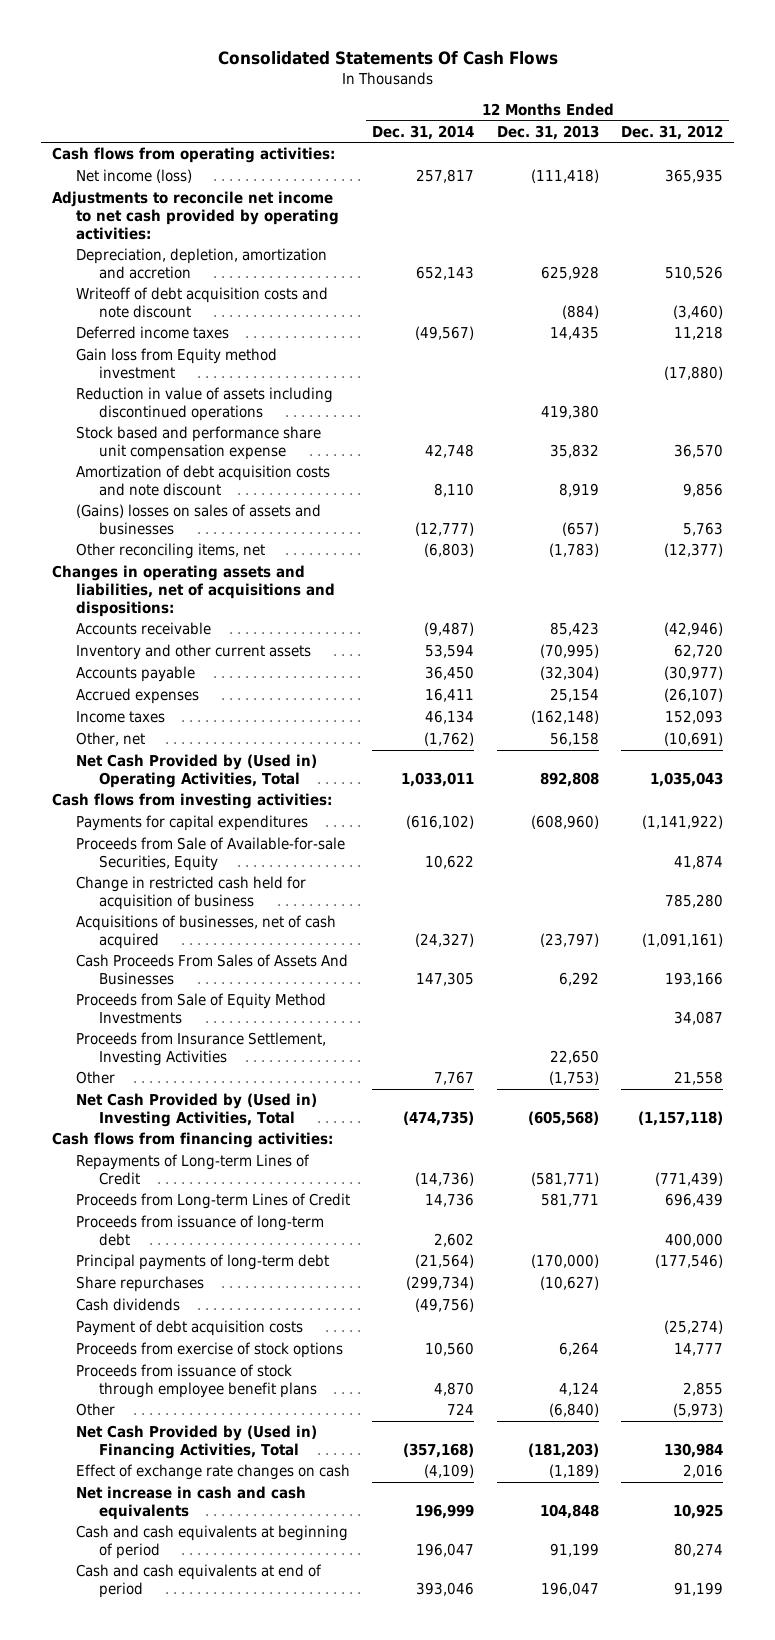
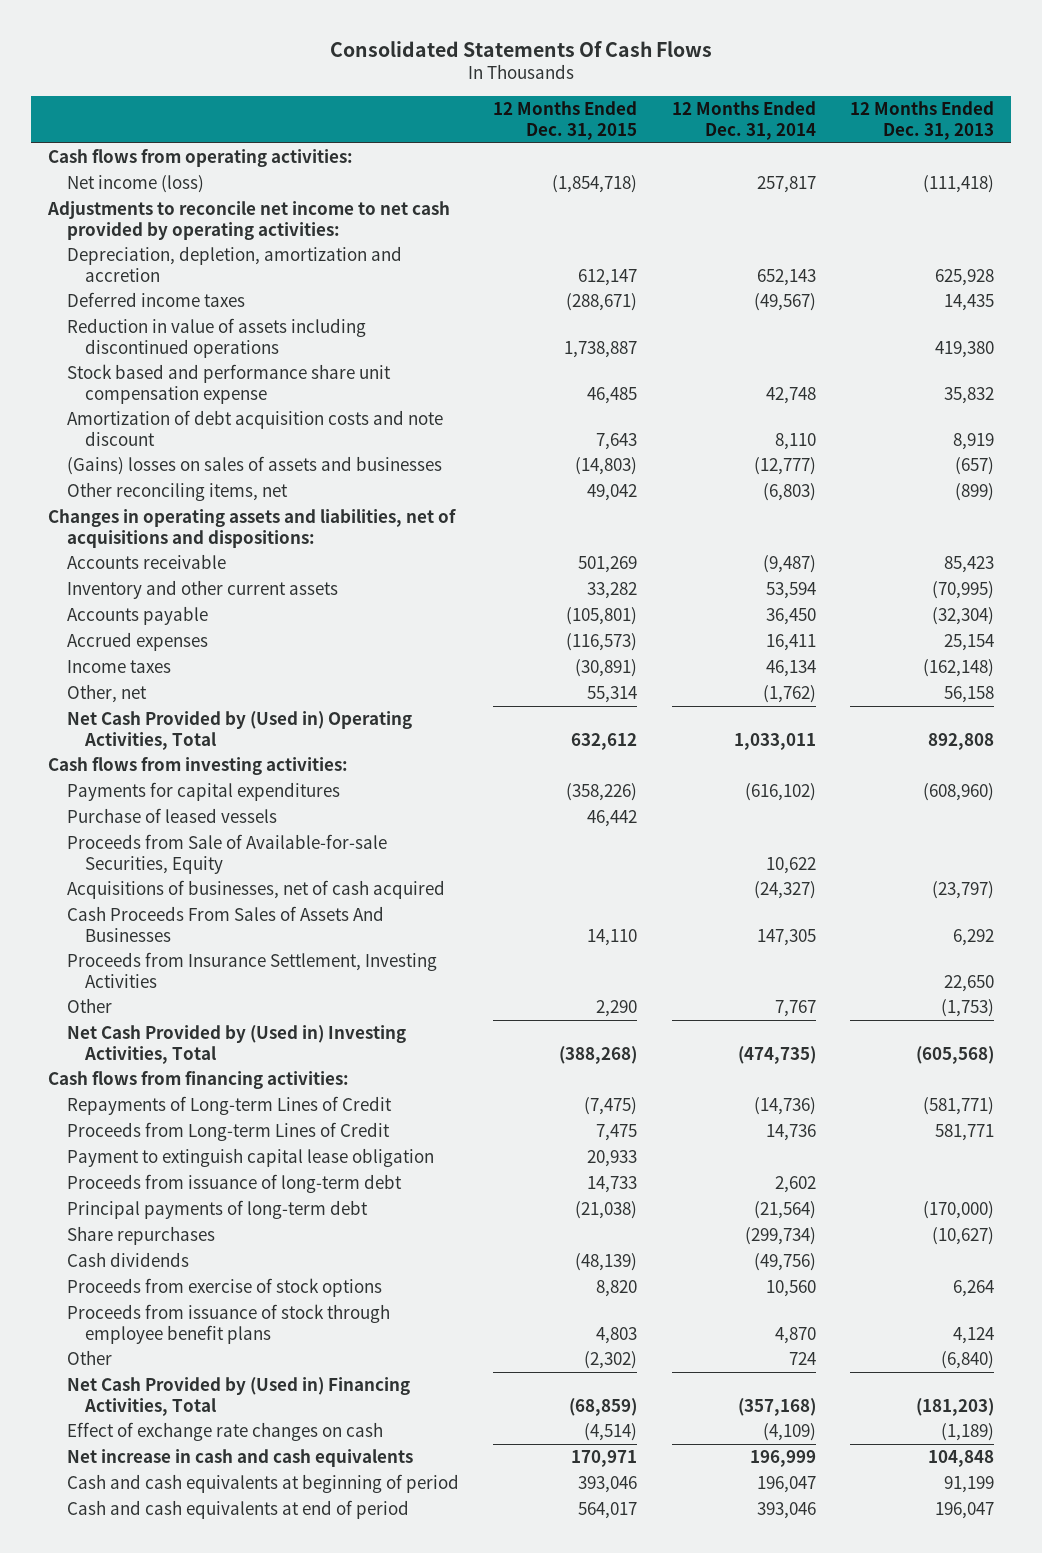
- | 12 Months Ended Dec. 31, 2014 | 12 Months Ended Dec. 31, 2013 | 12 Months Ended Dec. 31, 2012
+ | 12 Months Ended Dec. 31, 2015 | 12 Months Ended Dec. 31, 2014 | 12 Months Ended Dec. 31, 2013
- Writeoff of debt acquisition costs and note discount | | (884) | (3,460)
- Gain loss from Equity method investment | | | (17,880)
- Other reconciling items, net | (6,803) | (1,783) | (12,377)
+ Other reconciling items, net | 49,042 | (6,803) | (899)
+ Purchase of leased vessels | 46,442 | |
- Change in restricted cash held for acquisition of business | | | 785,280
- Proceeds from Sale of Equity Method Investments | | | 34,087
+ Payment to extinguish capital lease obligation | 20,933 | |
- Payment of debt acquisition costs | | | (25,274)

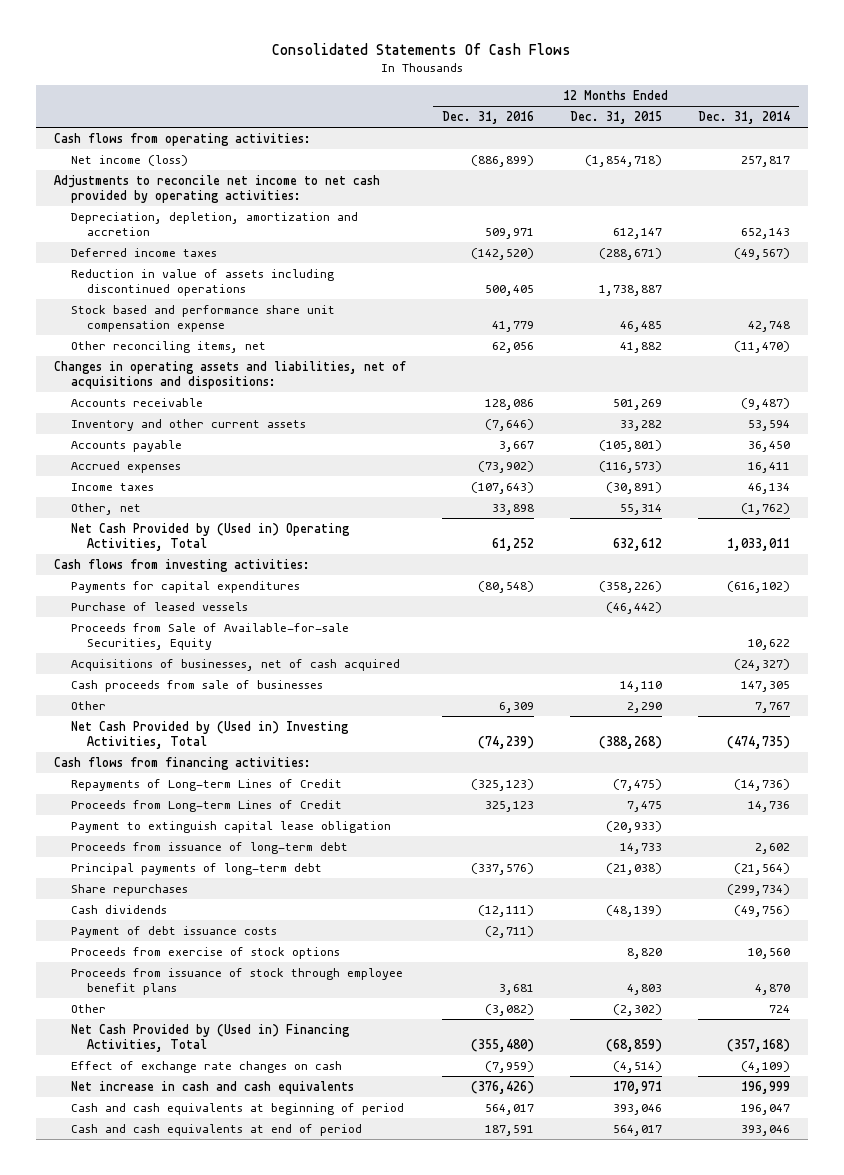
- | 12 Months Ended Dec. 31, 2015 | 12 Months Ended Dec. 31, 2014 | 12 Months Ended Dec. 31, 2013
+ | 12 Months Ended Dec. 31, 2016 | 12 Months Ended Dec. 31, 2015 | 12 Months Ended Dec. 31, 2014
- Amortization of debt acquisition costs and note discount | 7,643 | 8,110 | 8,919
- (Gains) losses on sales of assets and businesses | (14,803) | (12,777) | (657)
- Other reconciling items, net | 49,042 | (6,803) | (899)
+ Other reconciling items, net | 62,056 | 41,882 | (11,470)
- Purchase of leased vessels | 46,442 | |
+ Purchase of leased vessels | | (46,442) |
- Cash Proceeds From Sales of Assets And Businesses | 14,110 | 147,305 | 6,292
- Proceeds from Insurance Settlement, Investing Activities | | | 22,650
+ Cash proceeds from sale of businesses | | 14,110 | 147,305
- Payment to extinguish capital lease obligation | 20,933 | |
+ Payment to extinguish capital lease obligation | | (20,933) |
+ Payment of debt issuance costs | (2,711) | |

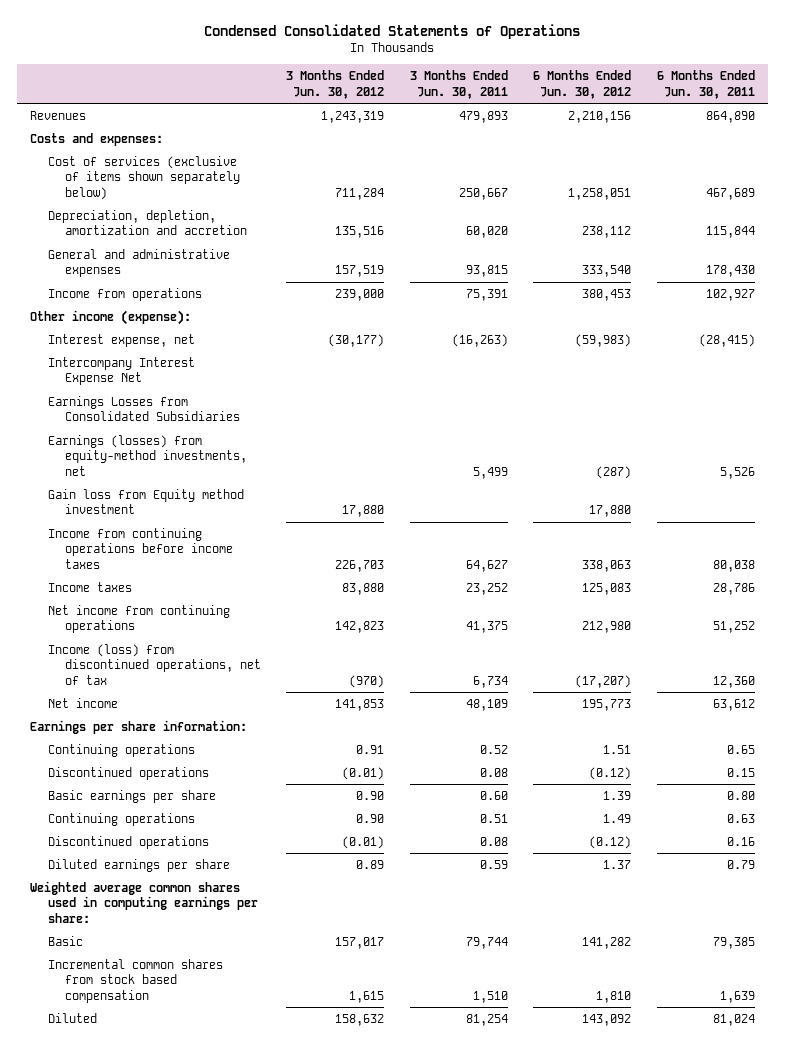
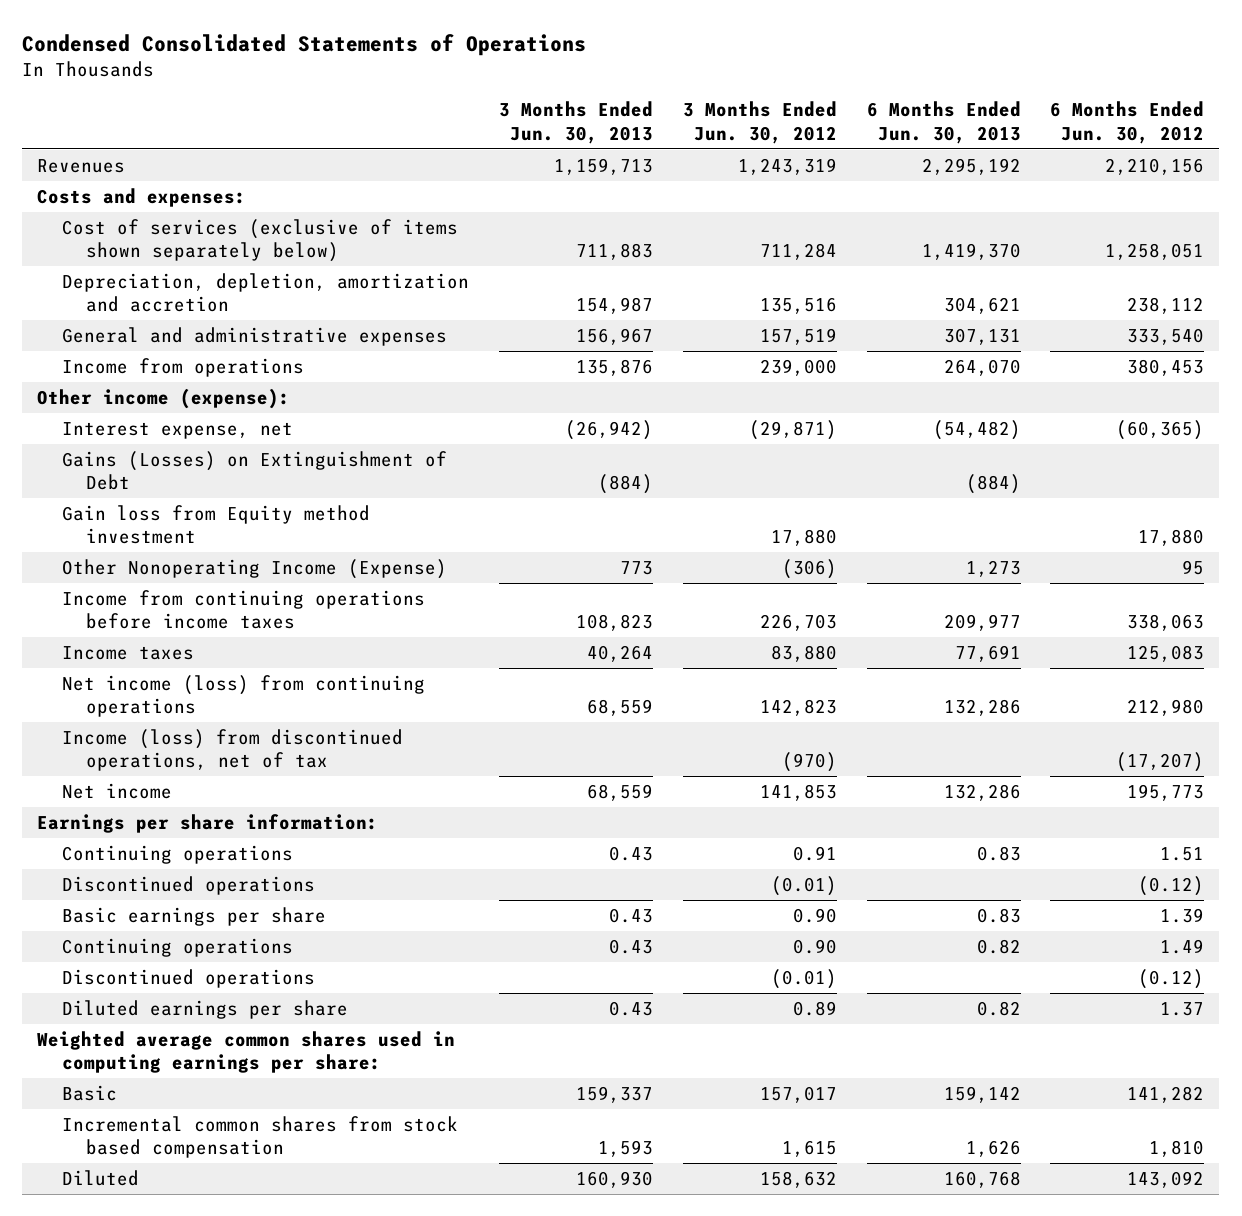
- | 3 Months Ended Jun. 30, 2012 | 3 Months Ended Jun. 30, 2011 | 6 Months Ended Jun. 30, 2012 | 6 Months Ended Jun. 30, 2011
+ | 3 Months Ended Jun. 30, 2013 | 3 Months Ended Jun. 30, 2012 | 6 Months Ended Jun. 30, 2013 | 6 Months Ended Jun. 30, 2012
- Interest expense, net | (30,177) | (16,263) | (59,983) | (28,415)
- Intercompany Interest Expense Net
- Earnings Losses from Consolidated Subsidiaries
- Earnings (losses) from equity-method investments, net | | 5,499 | (287) | 5,526
+ Interest expense, net | (26,942) | (29,871) | (54,482) | (60,365)
+ Gains (Losses) on Extinguishment of Debt | (884) | | (884) |
+ Other Nonoperating Income (Expense) | 773 | (306) | 1,273 | 95
- Net income from continuing operations | 142,823 | 41,375 | 212,980 | 51,252
+ Net income (loss) from continuing operations | 68,559 | 142,823 | 132,286 | 212,980

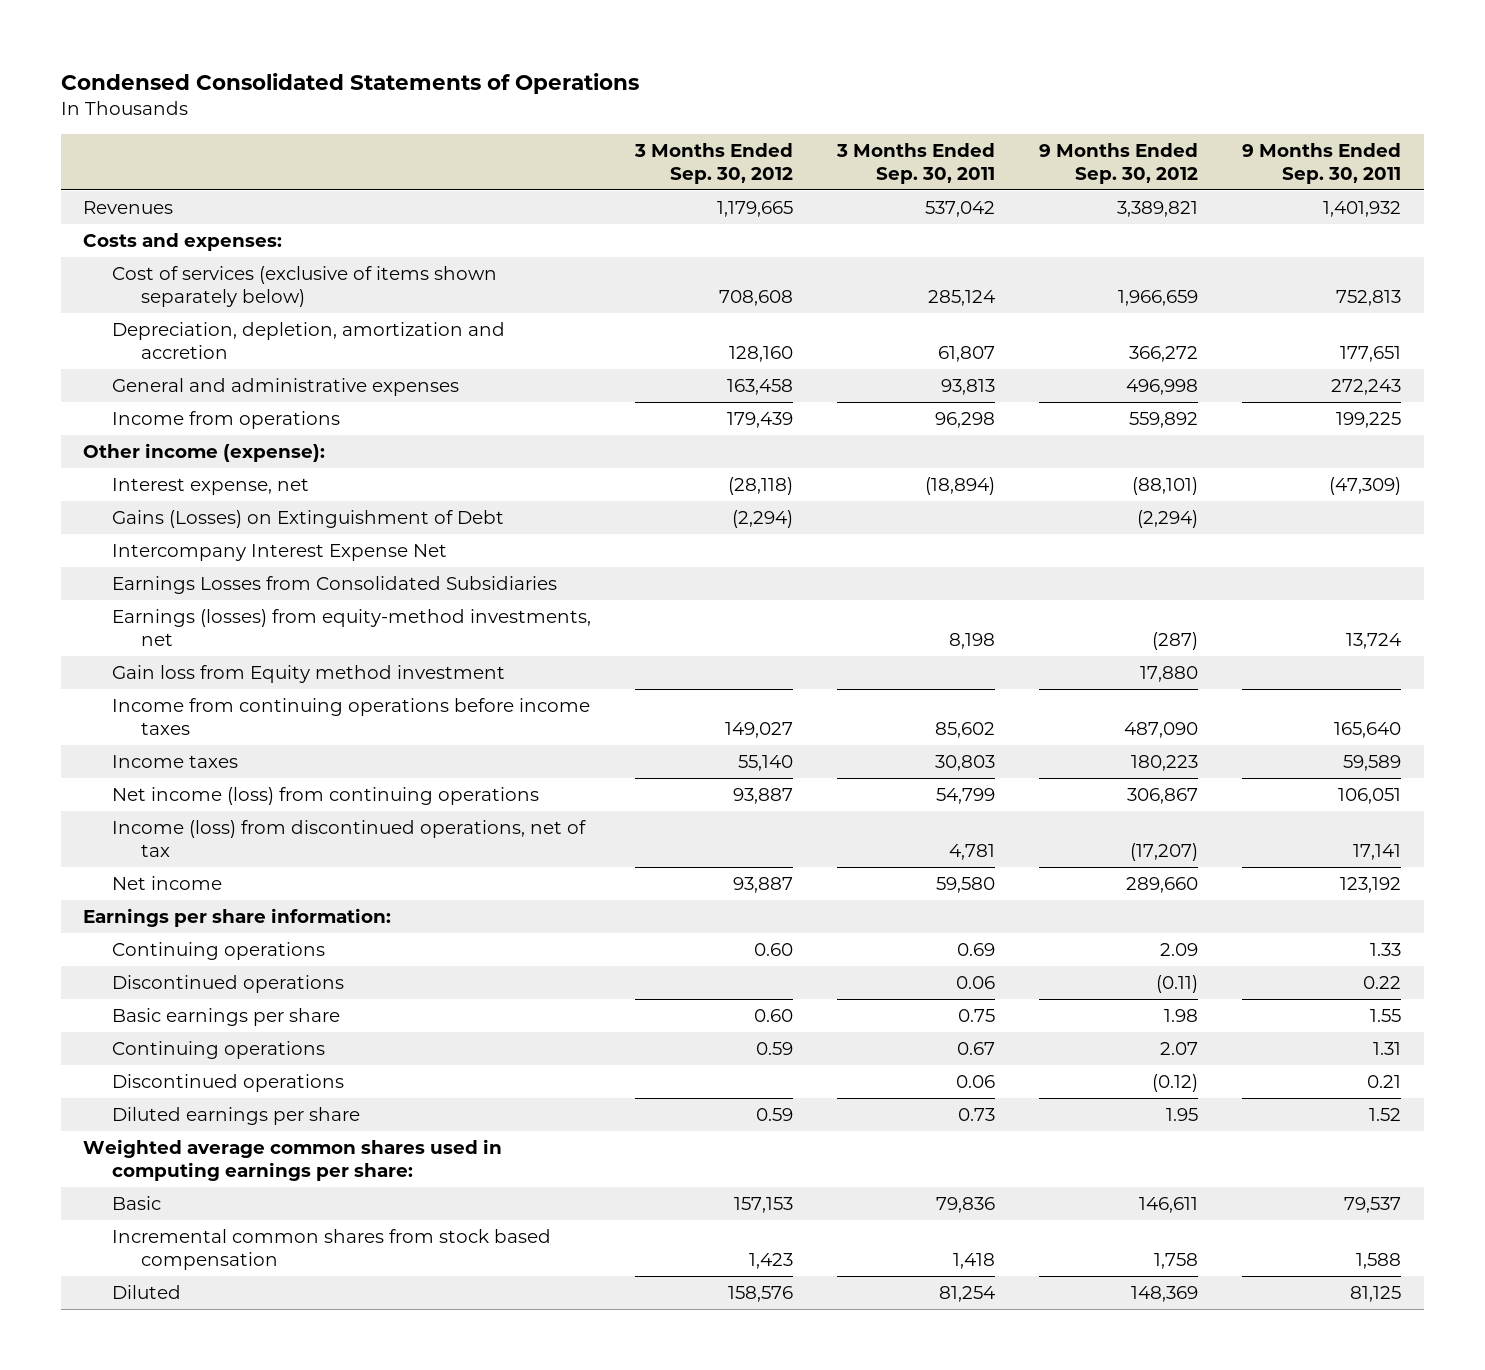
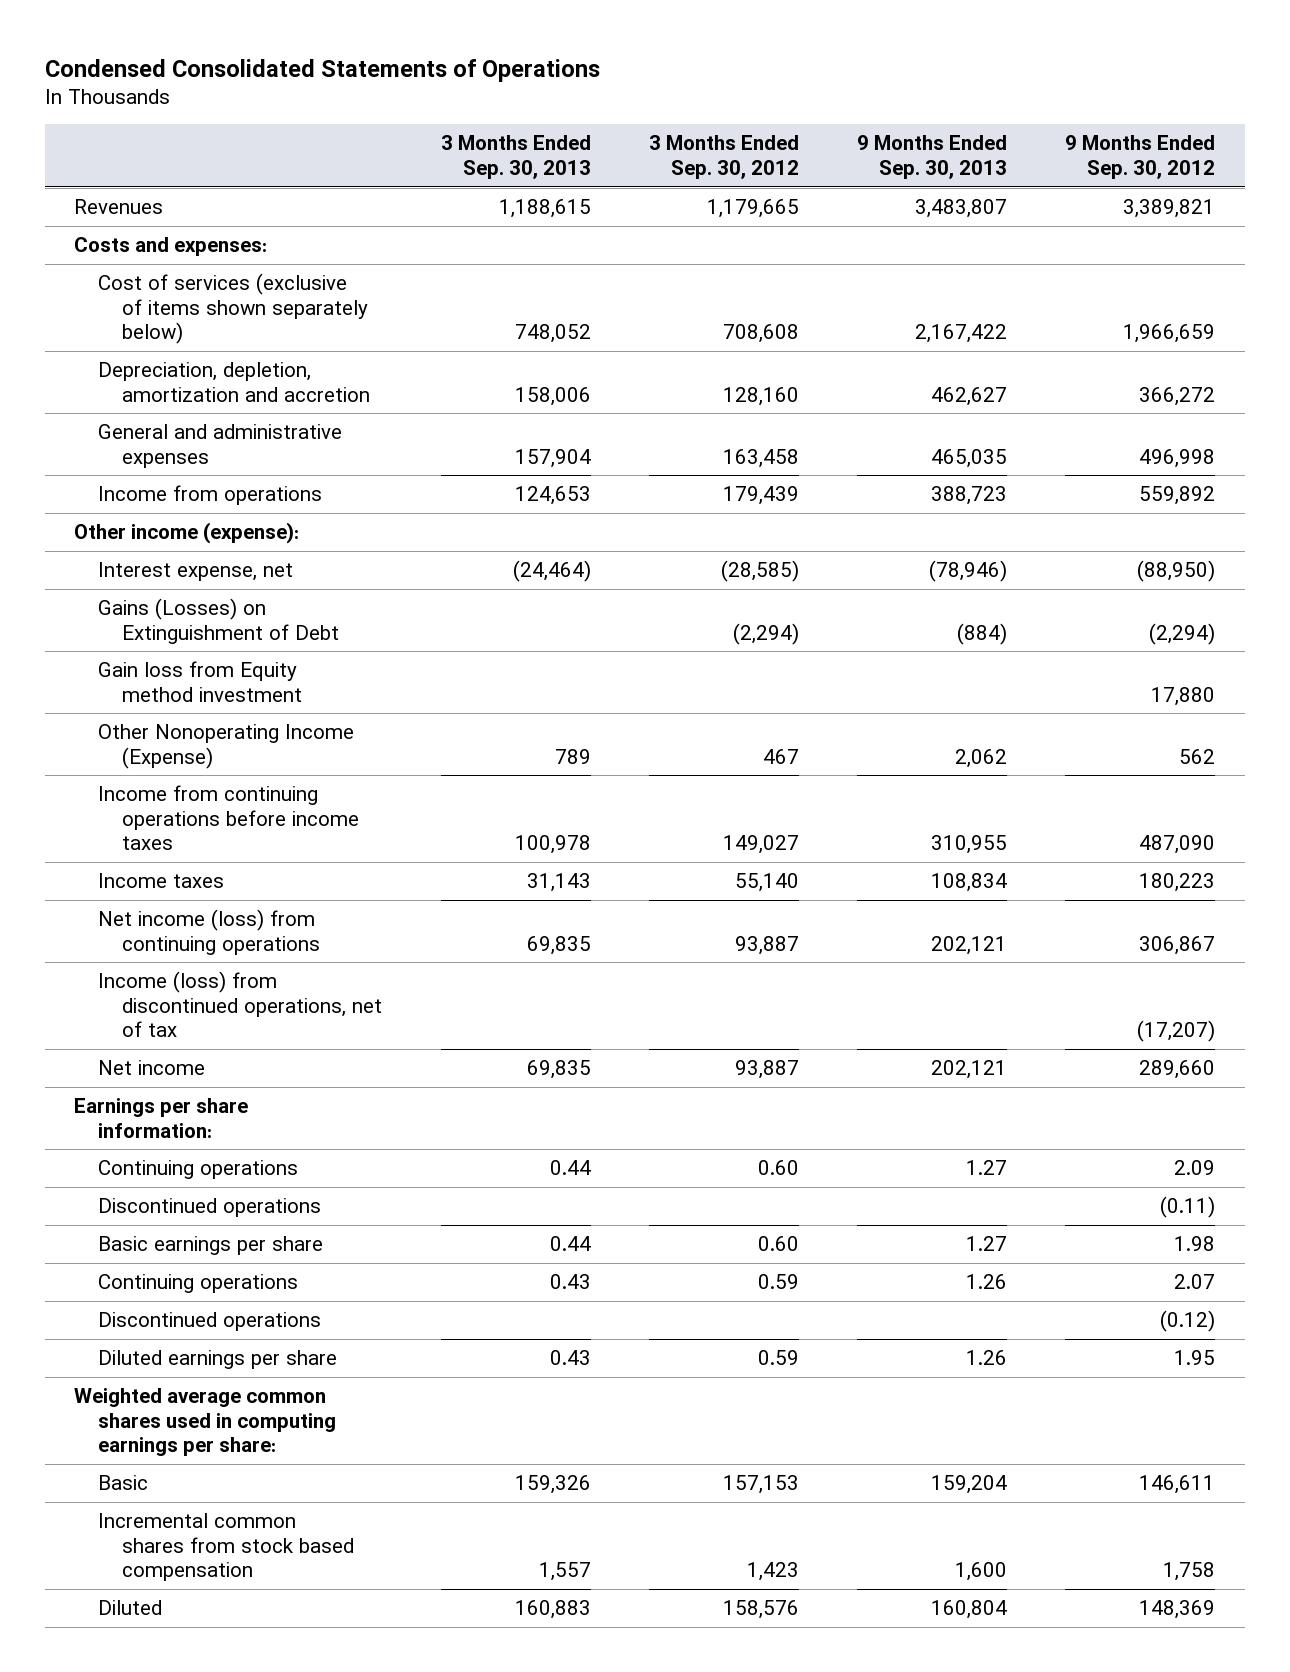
- | 3 Months Ended Sep. 30, 2012 | 3 Months Ended Sep. 30, 2011 | 9 Months Ended Sep. 30, 2012 | 9 Months Ended Sep. 30, 2011
+ | 3 Months Ended Sep. 30, 2013 | 3 Months Ended Sep. 30, 2012 | 9 Months Ended Sep. 30, 2013 | 9 Months Ended Sep. 30, 2012
- Interest expense, net | (28,118) | (18,894) | (88,101) | (47,309)
+ Interest expense, net | (24,464) | (28,585) | (78,946) | (88,950)
- Intercompany Interest Expense Net
- Earnings Losses from Consolidated Subsidiaries
- Earnings (losses) from equity-method investments, net | | 8,198 | (287) | 13,724
+ Other Nonoperating Income (Expense) | 789 | 467 | 2,062 | 562

